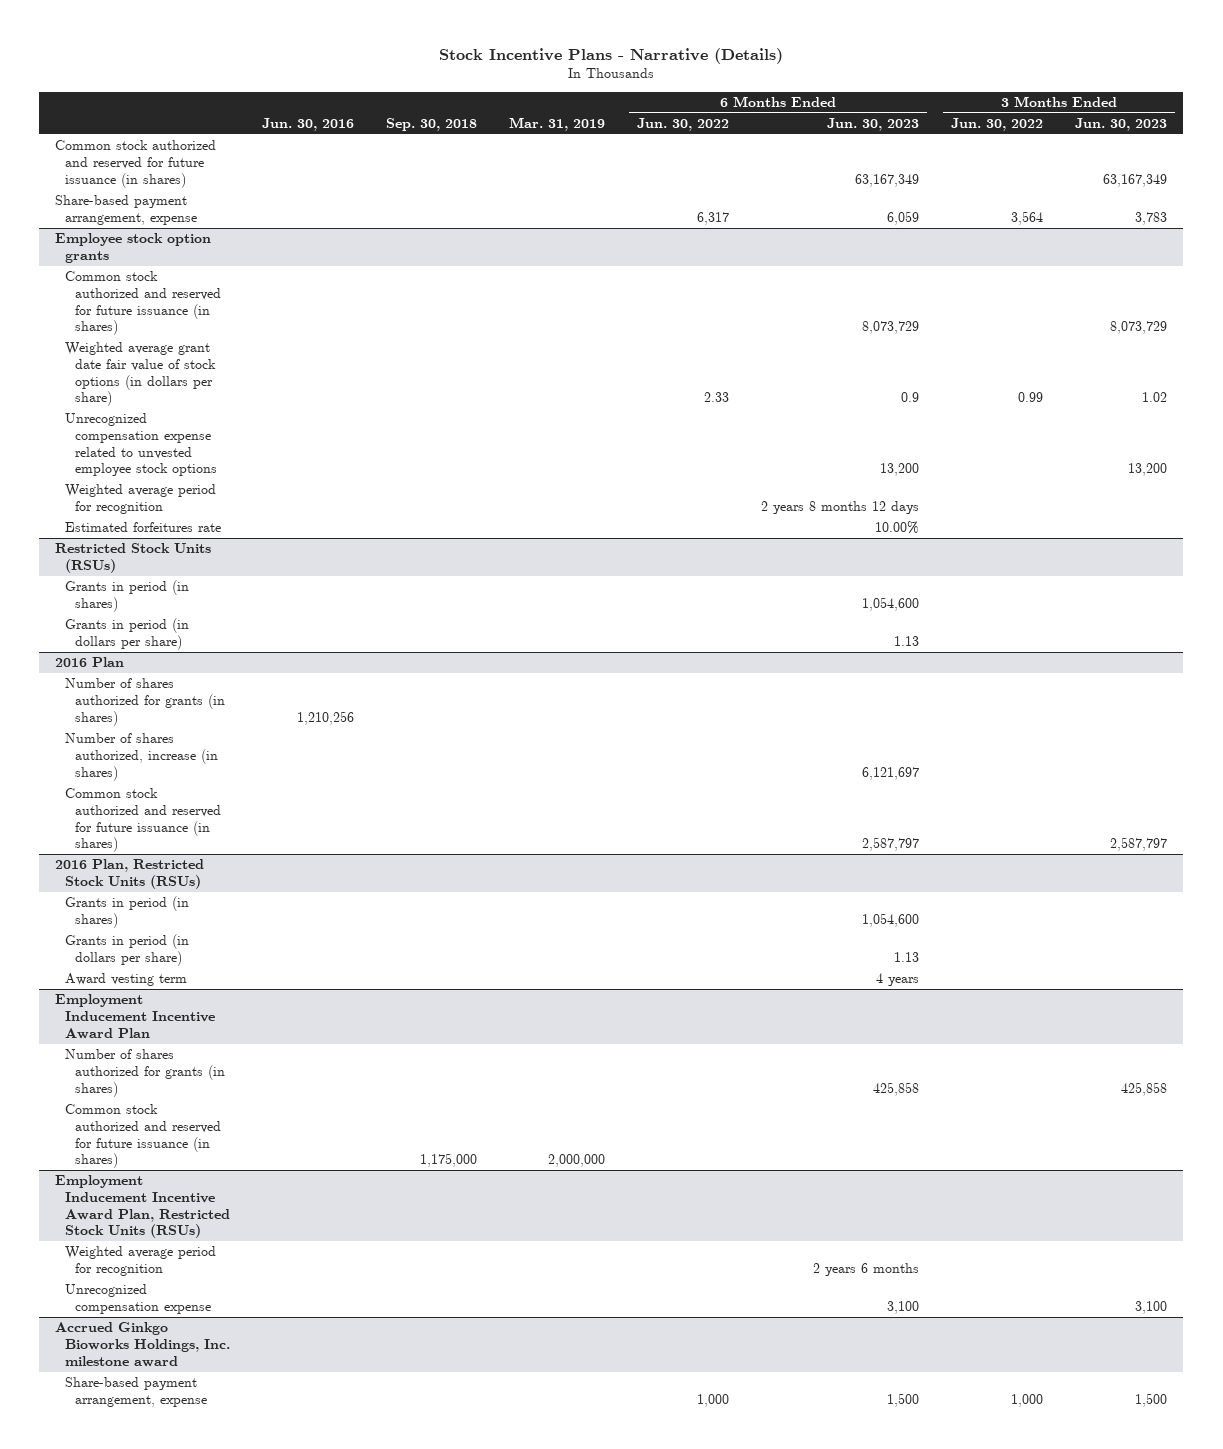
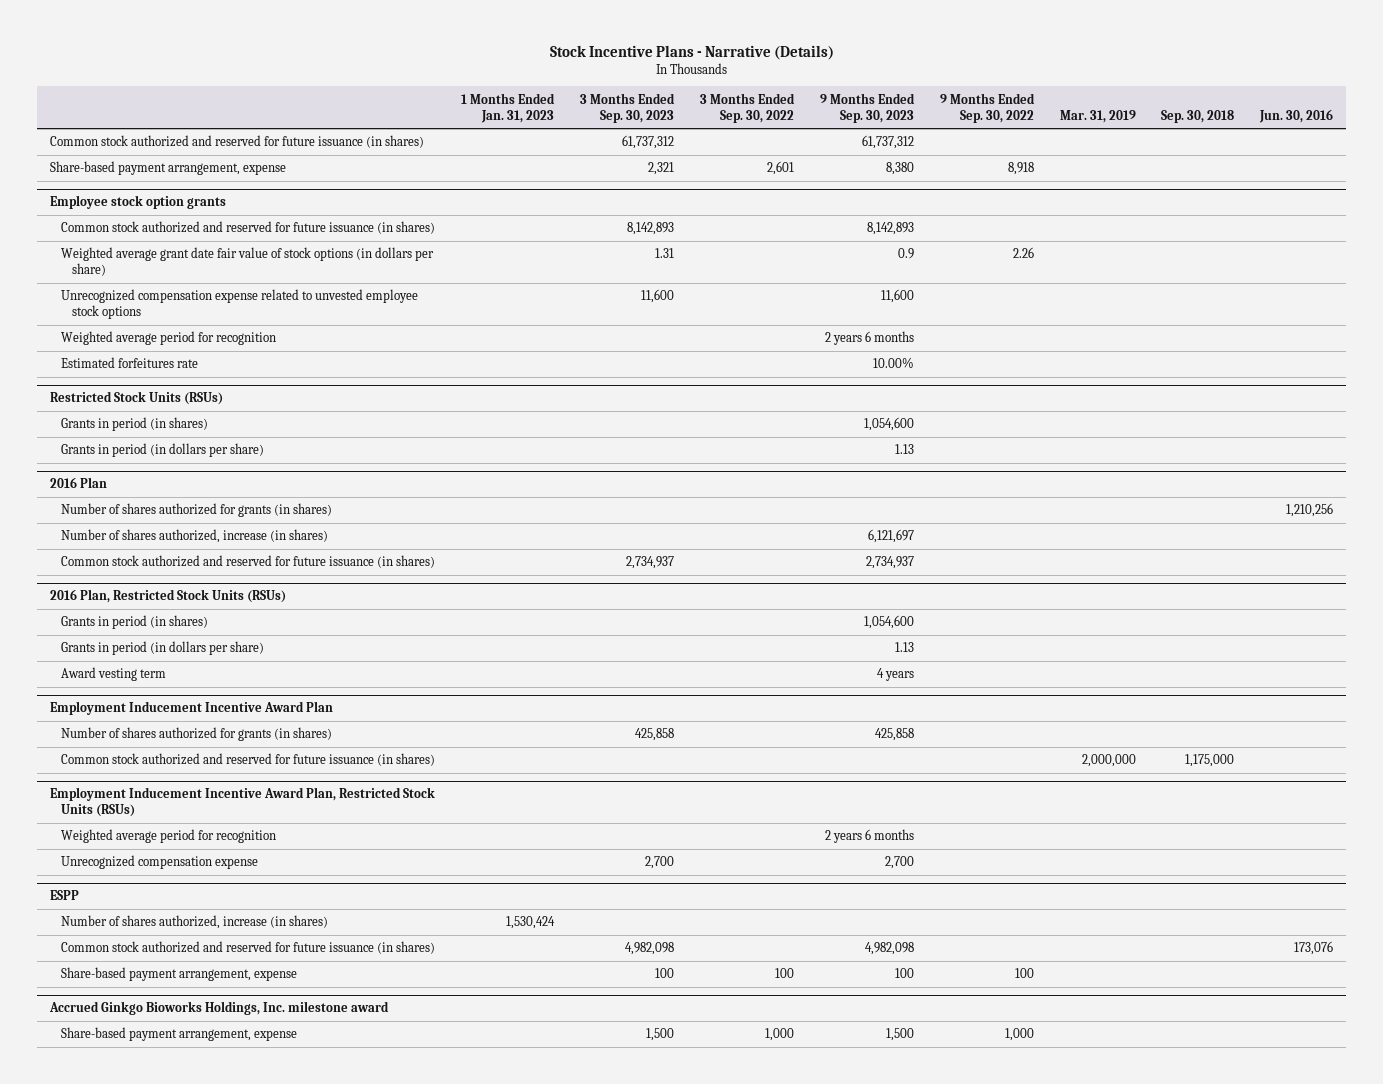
- | Jun. 30, 2016 | Sep. 30, 2018 | Mar. 31, 2019 | 6 Months Ended Jun. 30, 2022 | 6 Months Ended Jun. 30, 2023 | 3 Months Ended Jun. 30, 2022 | 3 Months Ended Jun. 30, 2023
+ | 1 Months Ended Jan. 31, 2023 | 3 Months Ended Sep. 30, 2023 | 3 Months Ended Sep. 30, 2022 | 9 Months Ended Sep. 30, 2023 | 9 Months Ended Sep. 30, 2022 | Mar. 31, 2019 | Sep. 30, 2018 | Jun. 30, 2016
+ ESPP
+ Number of shares authorized, increase (in shares) | 1,530,424 | | | | | | |
+ Common stock authorized and reserved for future issuance (in shares) | | 4,982,098 | | 4,982,098 | | | | 173,076
+ Share-based payment arrangement, expense | | 100 | 100 | 100 | 100 | | |

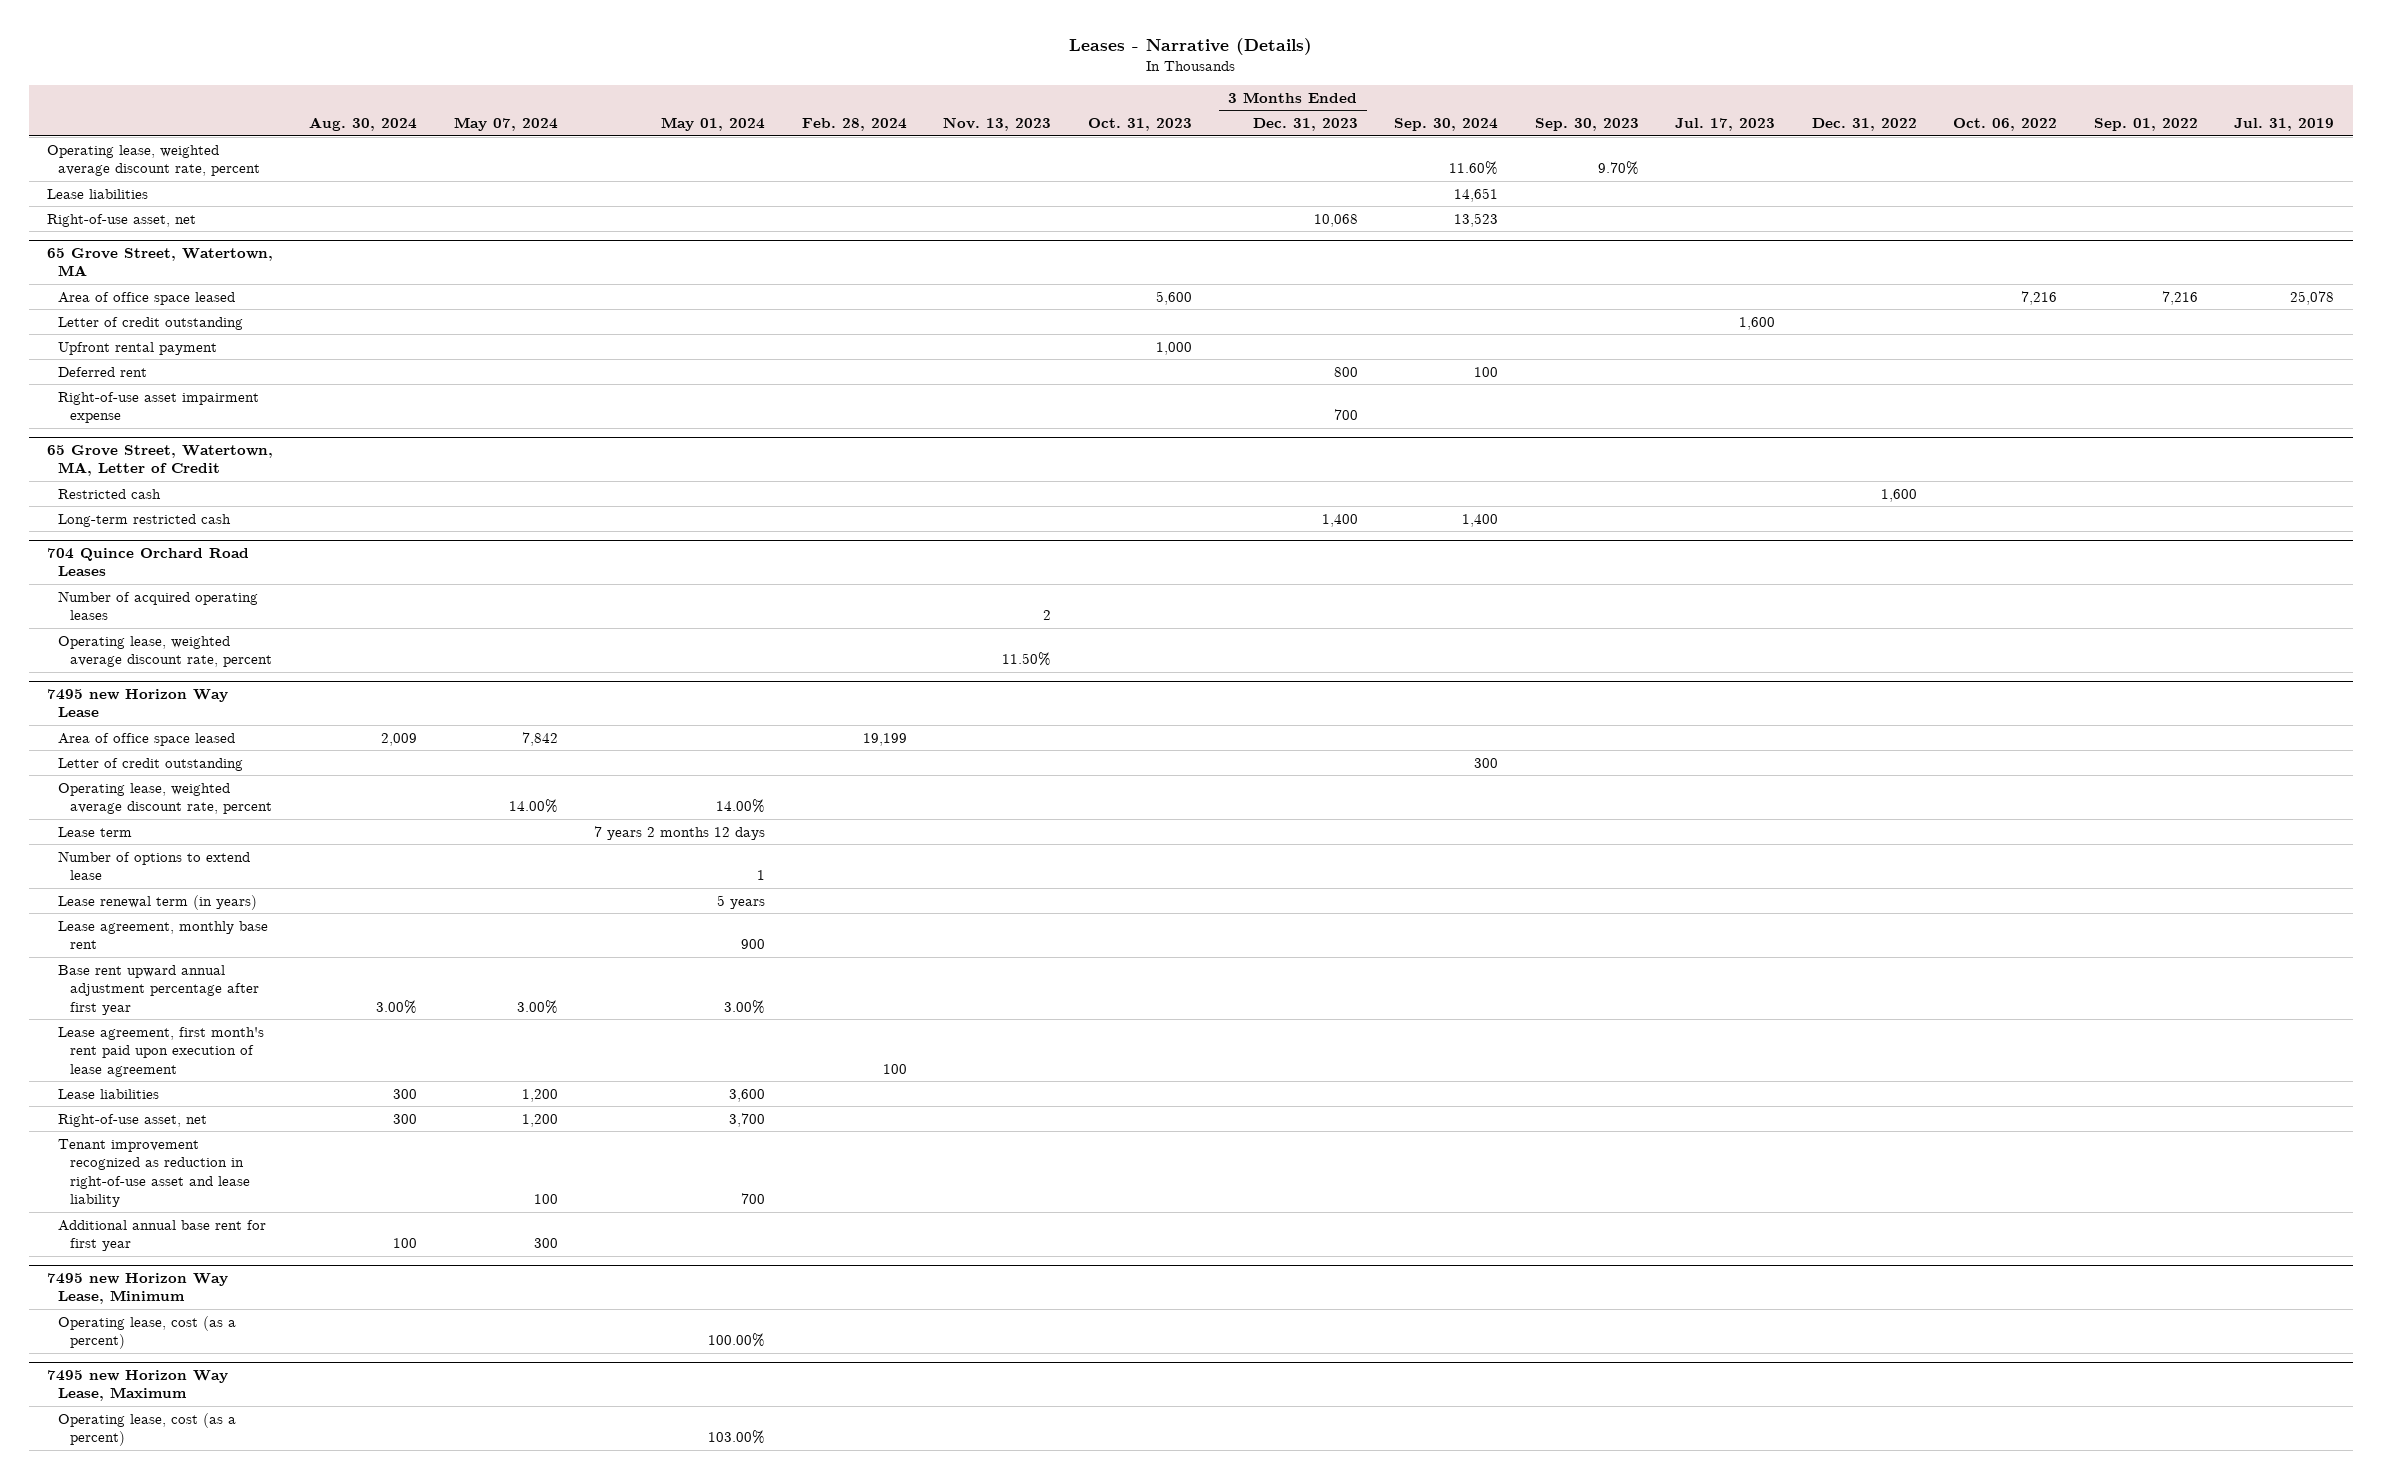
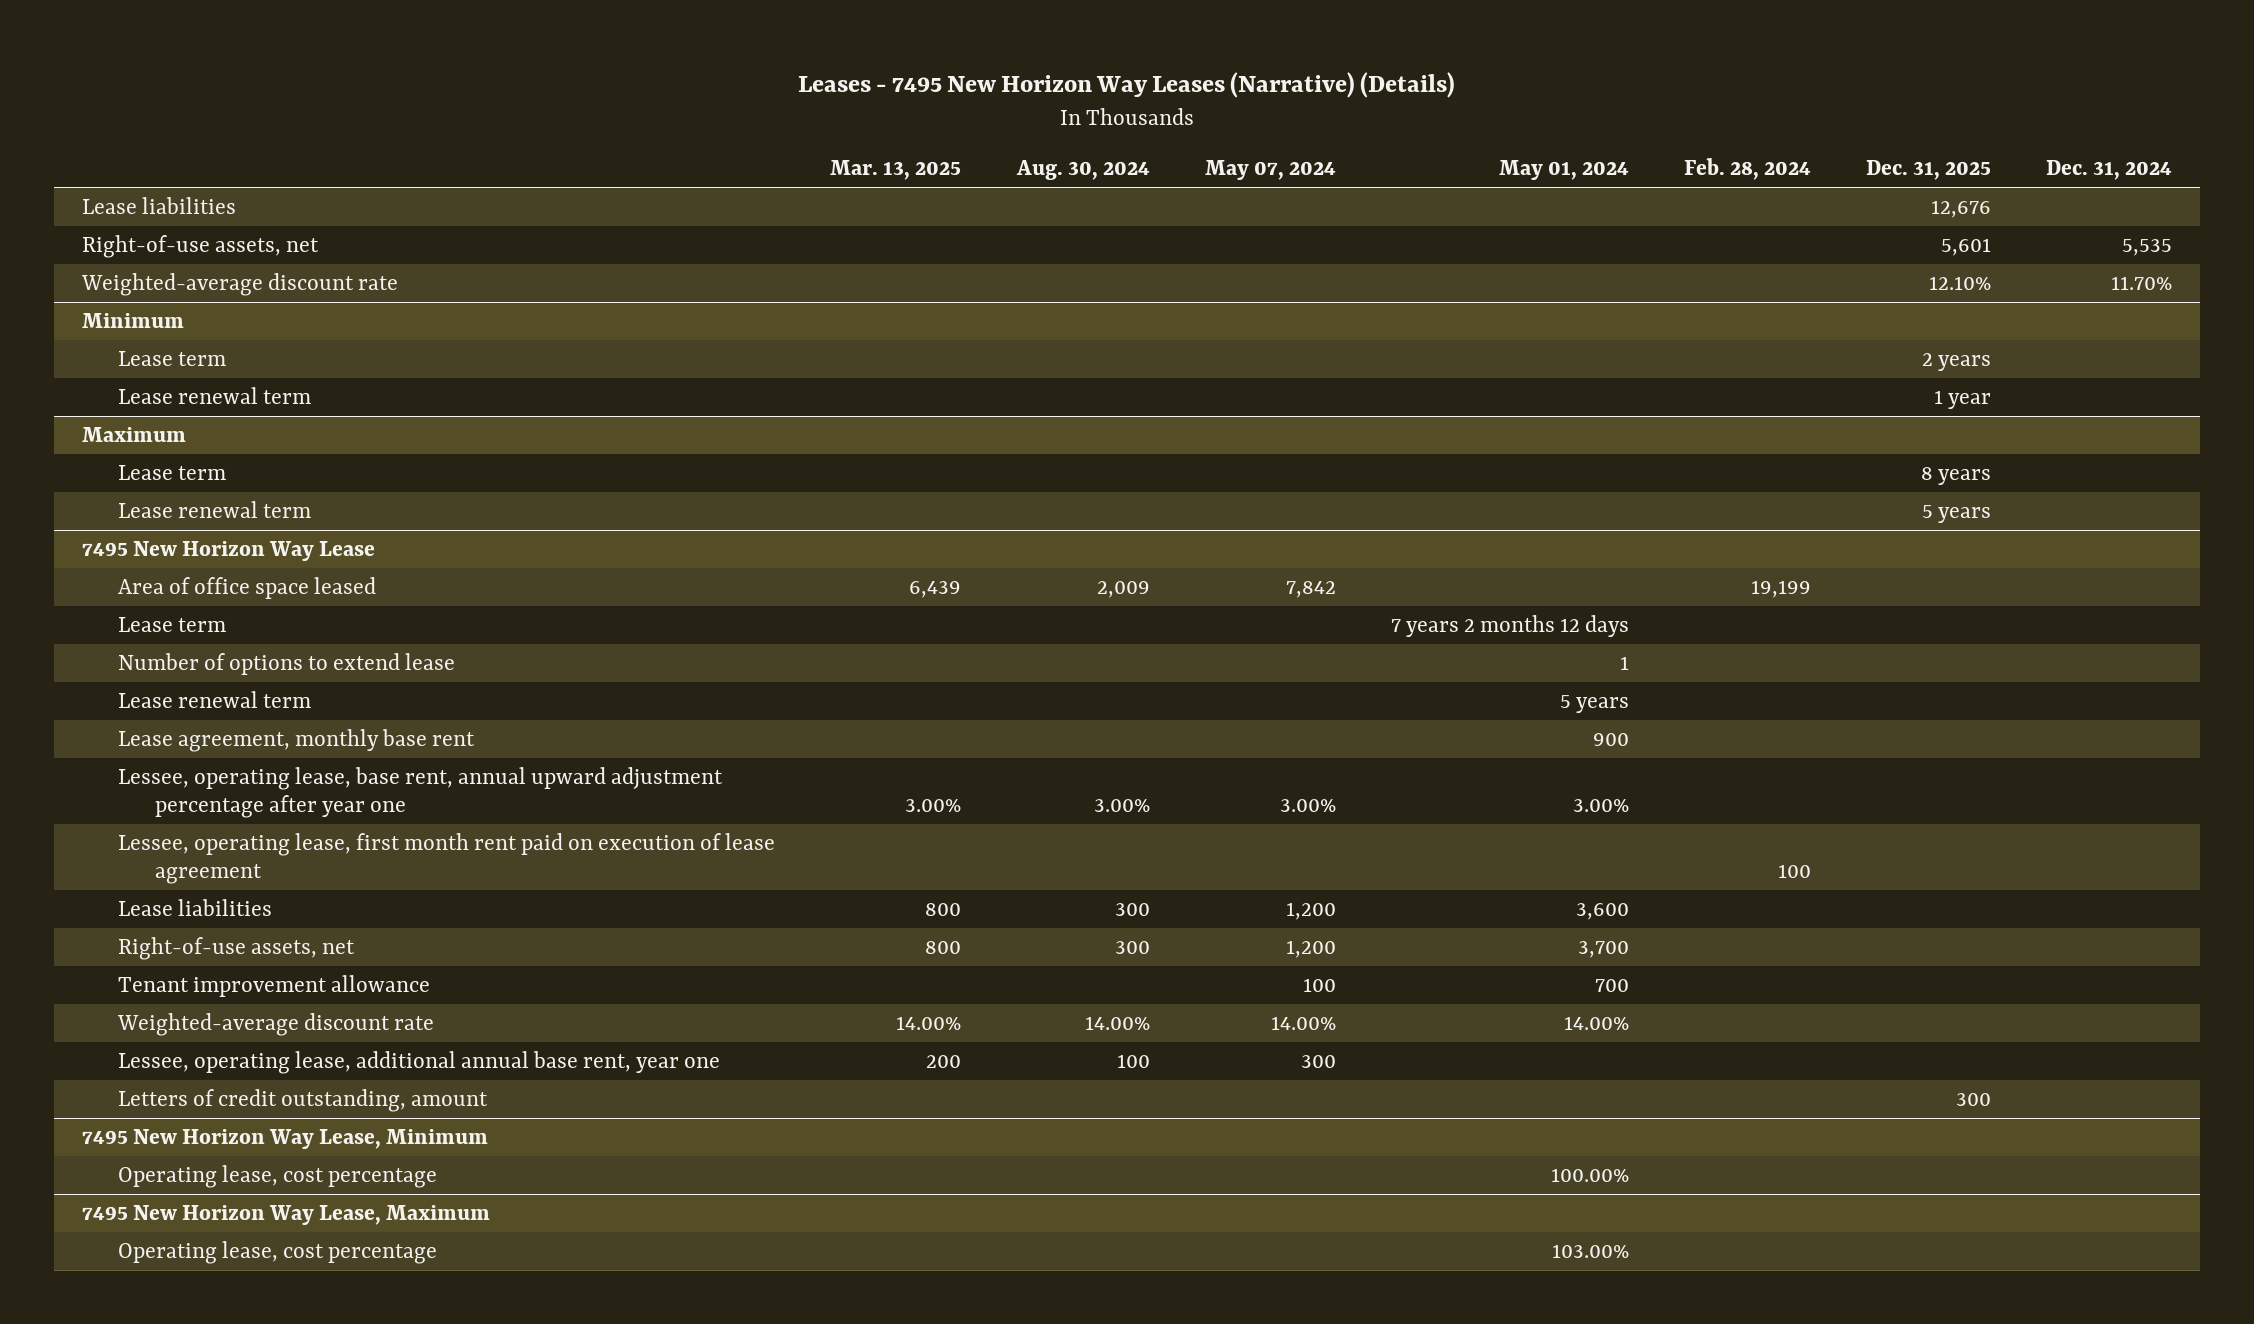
- Leases - Narrative (Details)
+ Leases - 7495 New Horizon Way Leases (Narrative) (Details)
- | Aug. 30, 2024 | May 07, 2024 | May 01, 2024 | Feb. 28, 2024 | Nov. 13, 2023 | Oct. 31, 2023 | 3 Months Ended Dec. 31, 2023 | Sep. 30, 2024 | Sep. 30, 2023 | Jul. 17, 2023 | Dec. 31, 2022 | Oct. 06, 2022 | Sep. 01, 2022 | Jul. 31, 2019
+ | Mar. 13, 2025 | Aug. 30, 2024 | May 07, 2024 | May 01, 2024 | Feb. 28, 2024 | Dec. 31, 2025 | Dec. 31, 2024
- Operating lease, weighted average discount rate, percent | | | | | | | | 11.60% | 9.70% | | | | |
- Right-of-use asset, net | | | | | | | 10,068 | 13,523 | | | | | |
- 65 Grove Street, Watertown, MA
- Area of office space leased | | | | | | 5,600 | | | | | | 7,216 | 7,216 | 25,078
- Letter of credit outstanding | | | | | | | | | | 1,600 | | | |
- Upfront rental payment | | | | | | 1,000 | | | | | | | |
- Deferred rent | | | | | | | 800 | 100 | | | | | |
- Right-of-use asset impairment expense | | | | | | | 700 | | | | | | |
- 65 Grove Street, Watertown, MA, Letter of Credit
- Restricted cash | | | | | | | | | | | 1,600 | | |
- Long-term restricted cash | | | | | | | 1,400 | 1,400 | | | | | |
- 704 Quince Orchard Road Leases
- Number of acquired operating leases | | | | | 2 | | | | | | | | |
- Operating lease, weighted average discount rate, percent | | | | | 11.50% | | | | | | | | |
- 7495 new Horizon Way Lease
+ Right-of-use assets, net | | | | | | 5,601 | 5,535
+ Weighted-average discount rate | | | | | | 12.10% | 11.70%
+ Minimum
+ Lease term | | | | | | 2 years |
+ Lease renewal term | | | | | | 1 year |
+ Maximum
+ Lease term | | | | | | 8 years |
+ Lease renewal term | | | | | | 5 years |
+ 7495 New Horizon Way Lease
- Letter of credit outstanding | | | | | | | | 300 | | | | | |
- Operating lease, weighted average discount rate, percent | | 14.00% | 14.00% | | | | | | | | | | |
- Lease renewal term (in years) | | | 5 years | | | | | | | | | | |
+ Lease renewal term | | | | 5 years | | |
- Base rent upward annual adjustment percentage after first year | 3.00% | 3.00% | 3.00% | | | | | | | | | | |
- Lease agreement, first month's rent paid upon execution of lease agreement | | | | 100 | | | | | | | | | |
+ Lessee, operating lease, base rent, annual upward adjustment percentage after year one | 3.00% | 3.00% | 3.00% | 3.00% | | |
+ Lessee, operating lease, first month rent paid on execution of lease agreement | | | | | 100 | |
- Right-of-use asset, net | 300 | 1,200 | 3,700 | | | | | | | | | | |
- Tenant improvement recognized as reduction in right-of-use asset and lease liability | | 100 | 700 | | | | | | | | | | |
- Additional annual base rent for first year | 100 | 300 | | | | | | | | | | | |
- 7495 new Horizon Way Lease, Minimum
- Operating lease, cost (as a percent) | | | 100.00% | | | | | | | | | | |
- 7495 new Horizon Way Lease, Maximum
- Operating lease, cost (as a percent) | | | 103.00% | | | | | | | | | | |
+ Right-of-use assets, net | 800 | 300 | 1,200 | 3,700 | | |
+ Tenant improvement allowance | | | 100 | 700 | | |
+ Weighted-average discount rate | 14.00% | 14.00% | 14.00% | 14.00% | | |
+ Lessee, operating lease, additional annual base rent, year one | 200 | 100 | 300 | | | |
+ Letters of credit outstanding, amount | | | | | | 300 |
+ 7495 New Horizon Way Lease, Minimum
+ Operating lease, cost percentage | | | | 100.00% | | |
+ 7495 New Horizon Way Lease, Maximum
+ Operating lease, cost percentage | | | | 103.00% | | |

